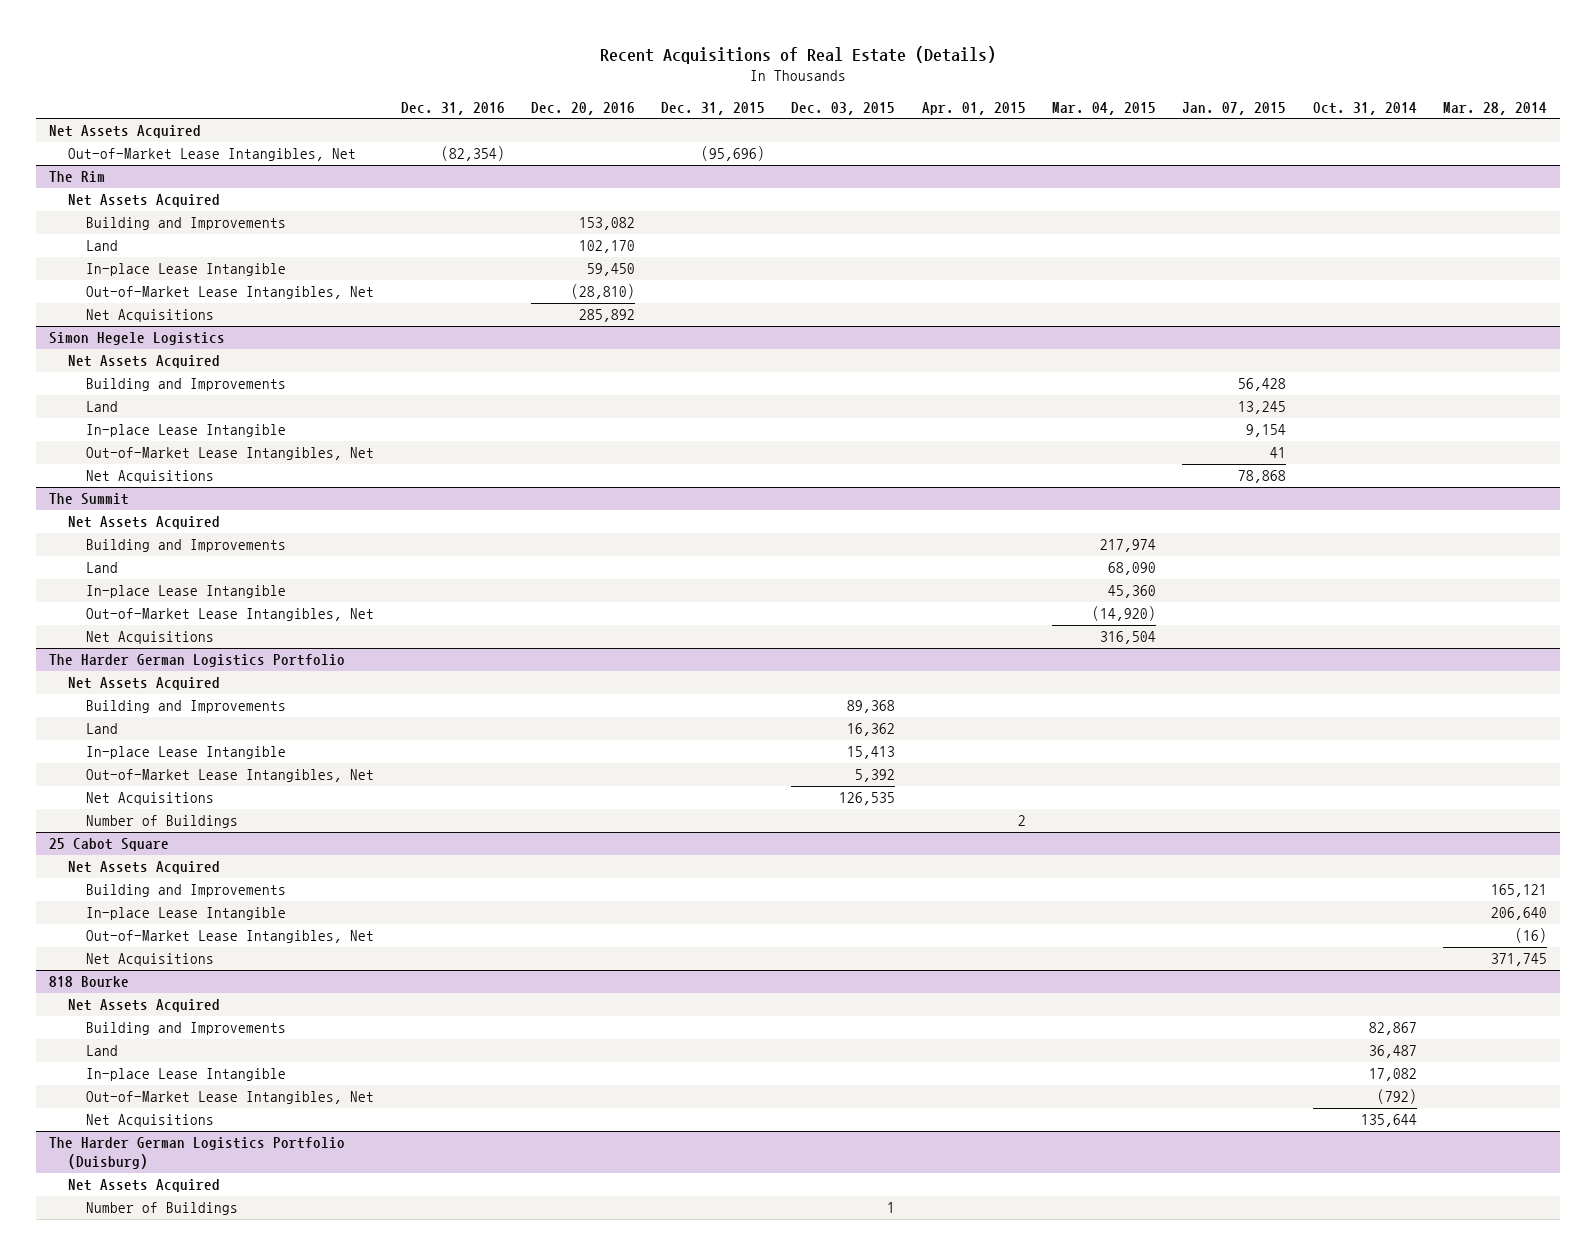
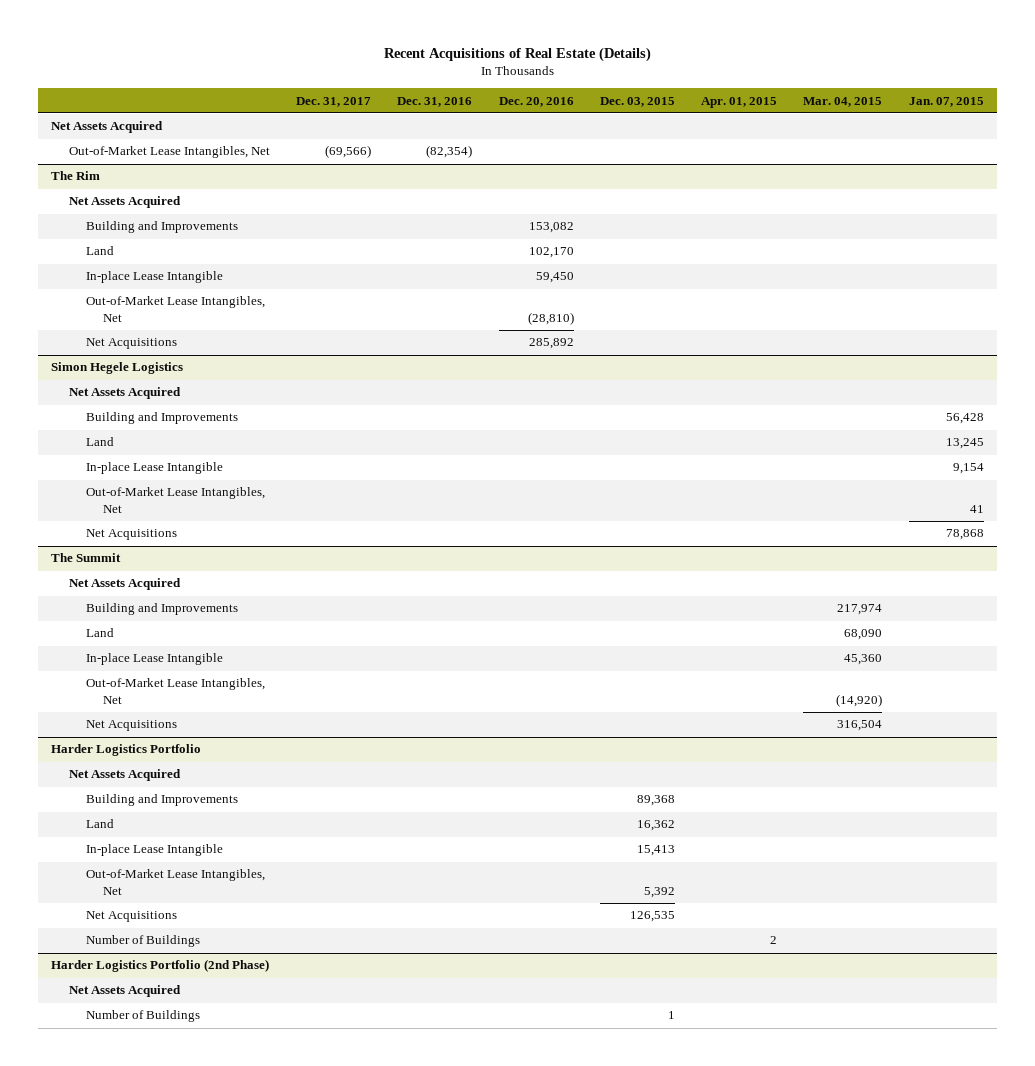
- | Dec. 31, 2016 | Dec. 20, 2016 | Dec. 31, 2015 | Dec. 03, 2015 | Apr. 01, 2015 | Mar. 04, 2015 | Jan. 07, 2015 | Oct. 31, 2014 | Mar. 28, 2014
+ | Dec. 31, 2017 | Dec. 31, 2016 | Dec. 20, 2016 | Dec. 03, 2015 | Apr. 01, 2015 | Mar. 04, 2015 | Jan. 07, 2015
- The Harder German Logistics Portfolio
+ Harder Logistics Portfolio
- 25 Cabot Square
- Net Assets Acquired
- Building and Improvements | | | | | | | | | 165,121
- In-place Lease Intangible | | | | | | | | | 206,640
- Out-of-Market Lease Intangibles, Net | | | | | | | | | (16)
- Net Acquisitions | | | | | | | | | 371,745
- 818 Bourke
- Net Assets Acquired
- Building and Improvements | | | | | | | | 82,867 |
- Land | | | | | | | | 36,487 |
- In-place Lease Intangible | | | | | | | | 17,082 |
- Out-of-Market Lease Intangibles, Net | | | | | | | | (792) |
- Net Acquisitions | | | | | | | | 135,644 |
- The Harder German Logistics Portfolio (Duisburg)
+ Harder Logistics Portfolio (2nd Phase)

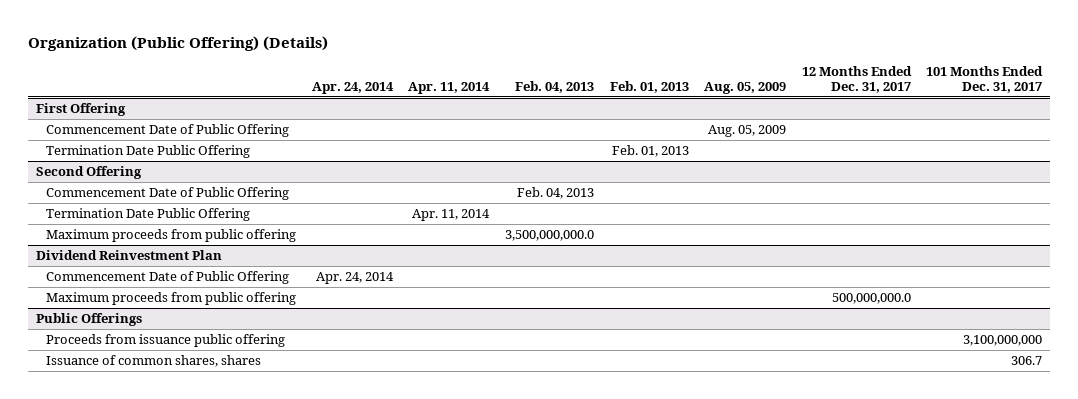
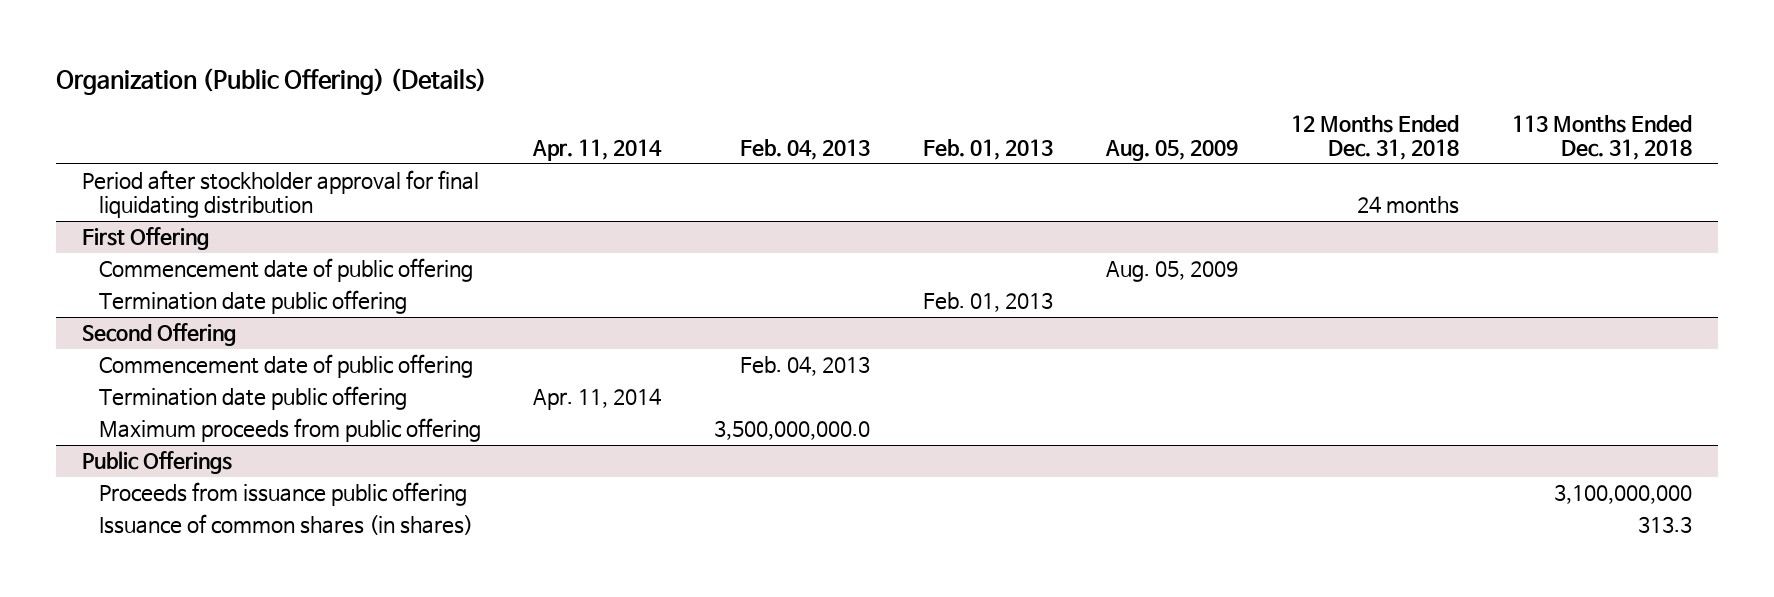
- | Apr. 24, 2014 | Apr. 11, 2014 | Feb. 04, 2013 | Feb. 01, 2013 | Aug. 05, 2009 | 12 Months Ended Dec. 31, 2017 | 101 Months Ended Dec. 31, 2017
+ | Apr. 11, 2014 | Feb. 04, 2013 | Feb. 01, 2013 | Aug. 05, 2009 | 12 Months Ended Dec. 31, 2018 | 113 Months Ended Dec. 31, 2018
+ Period after stockholder approval for final liquidating distribution | | | | | 24 months |
@ First Offering
- Commencement Date of Public Offering | | | | | Aug. 05, 2009 | |
- Termination Date Public Offering | | | | Feb. 01, 2013 | | |
+ Commencement date of public offering | | | | Aug. 05, 2009 | |
+ Termination date public offering | | | Feb. 01, 2013 | | |
@ Second Offering
- Commencement Date of Public Offering | | | Feb. 04, 2013 | | | |
- Termination Date Public Offering | | Apr. 11, 2014 | | | | |
+ Commencement date of public offering | | Feb. 04, 2013 | | | |
+ Termination date public offering | Apr. 11, 2014 | | | | |
- Dividend Reinvestment Plan
- Commencement Date of Public Offering | Apr. 24, 2014 | | | | | |
- Maximum proceeds from public offering | | | | | | 500,000,000.0 |
@ Public Offerings
- Issuance of common shares, shares | | | | | | | 306.7
+ Issuance of common shares (in shares) | | | | | | 313.3

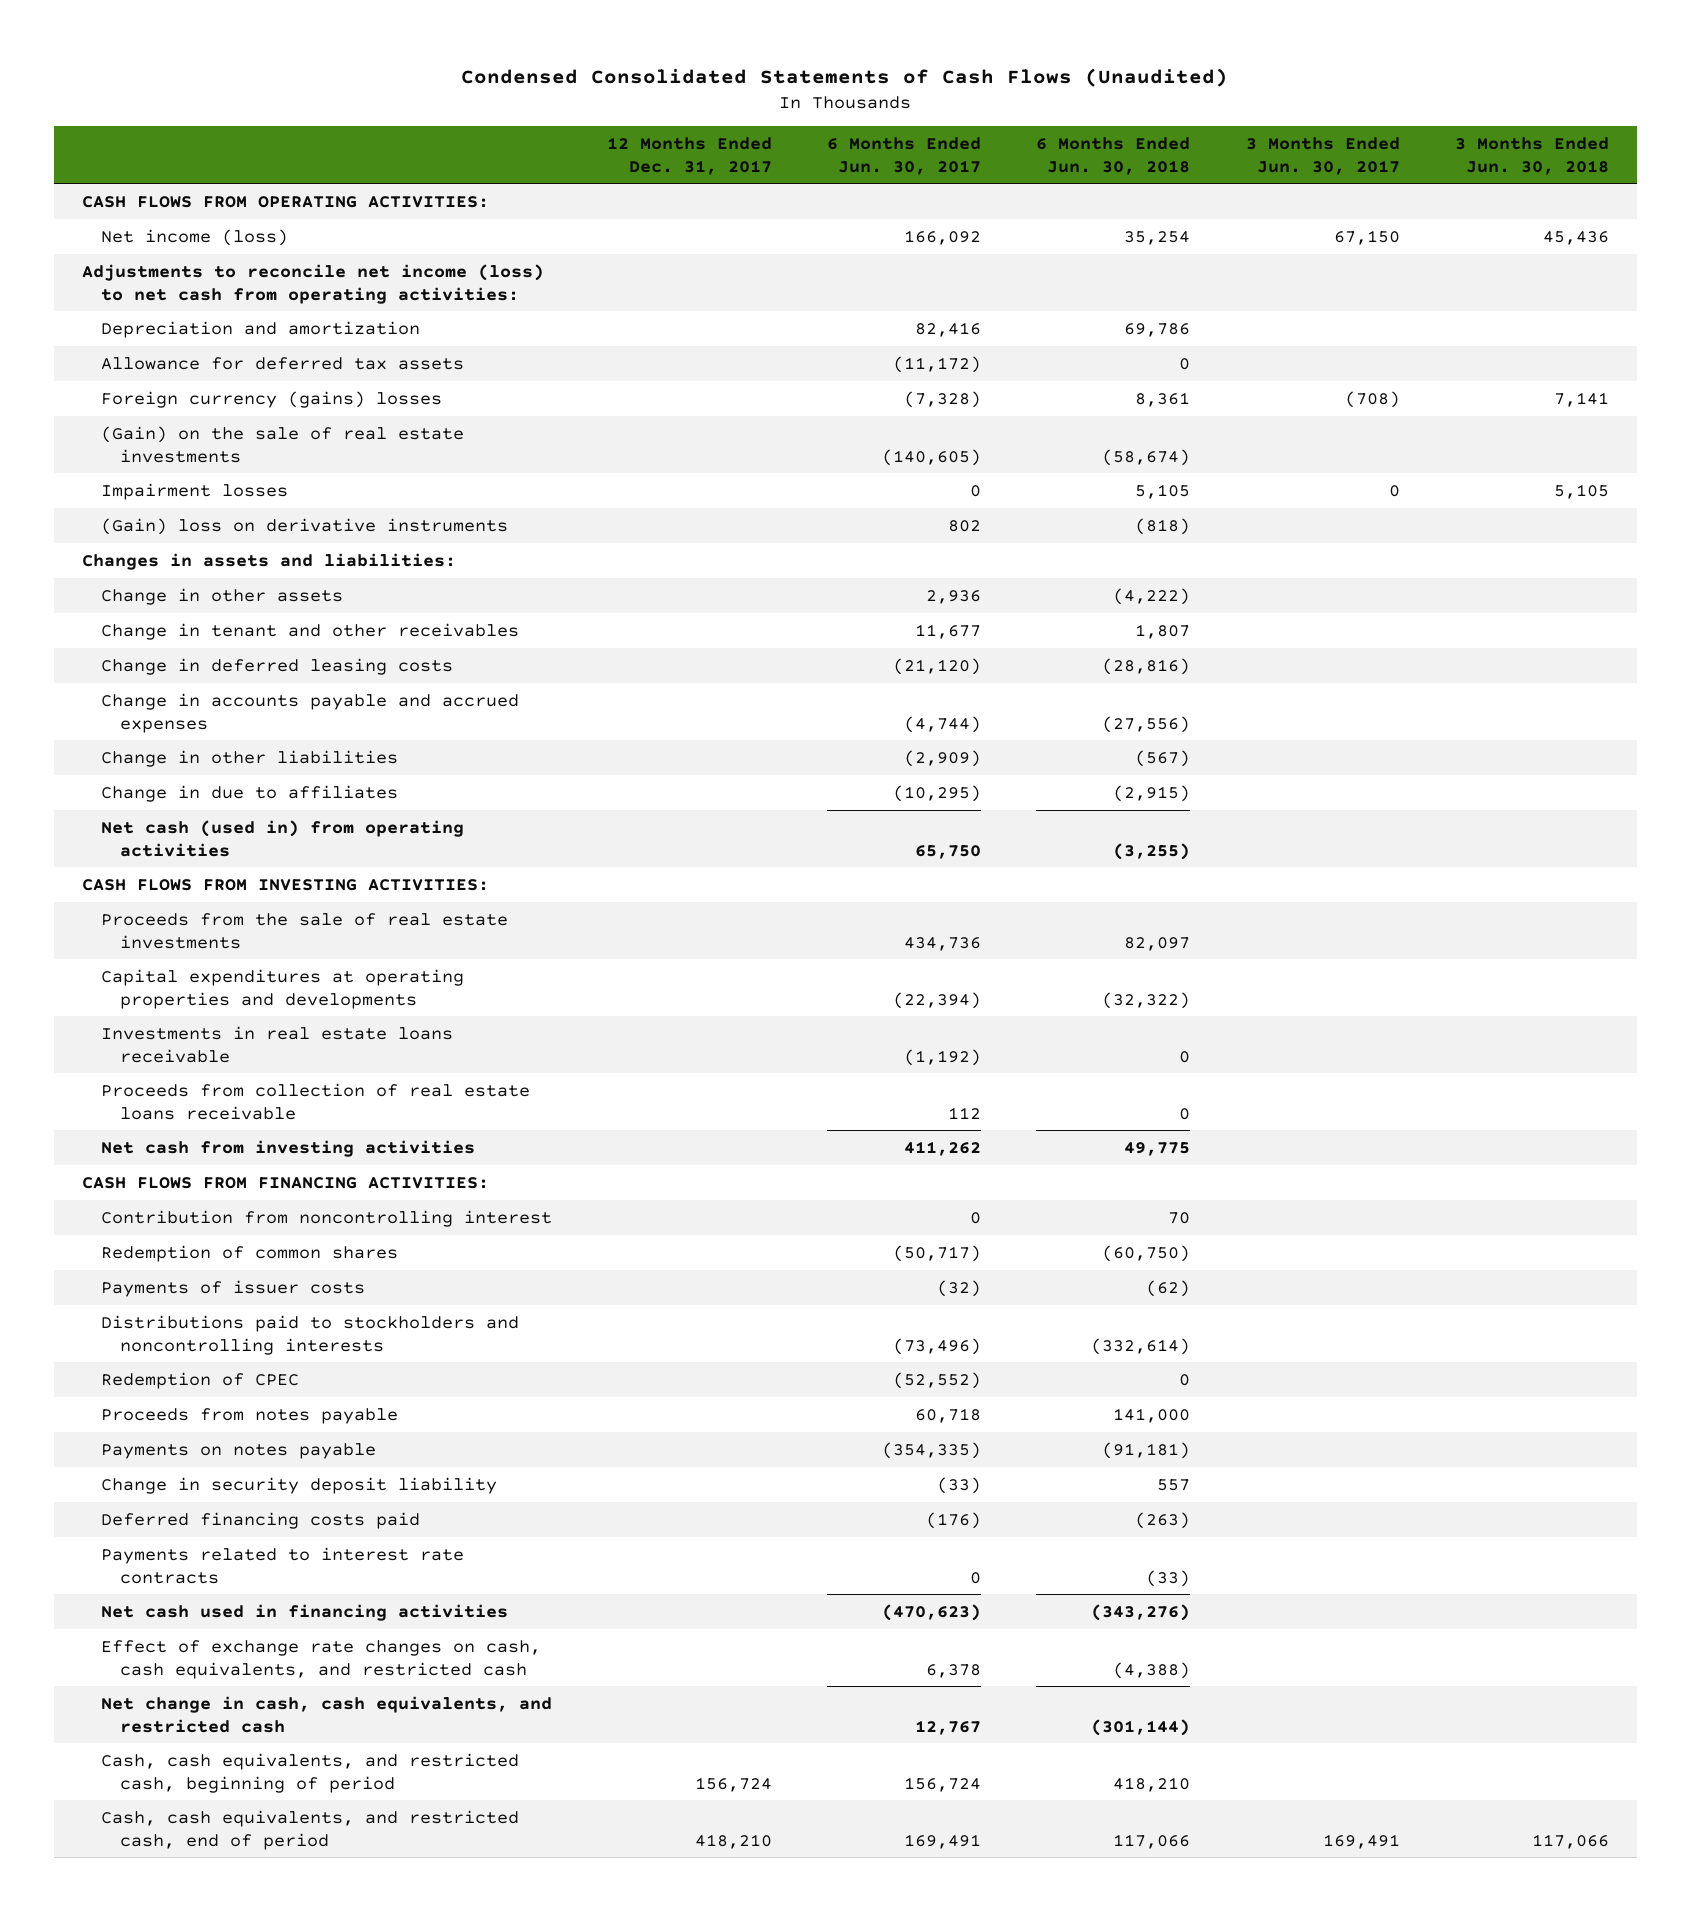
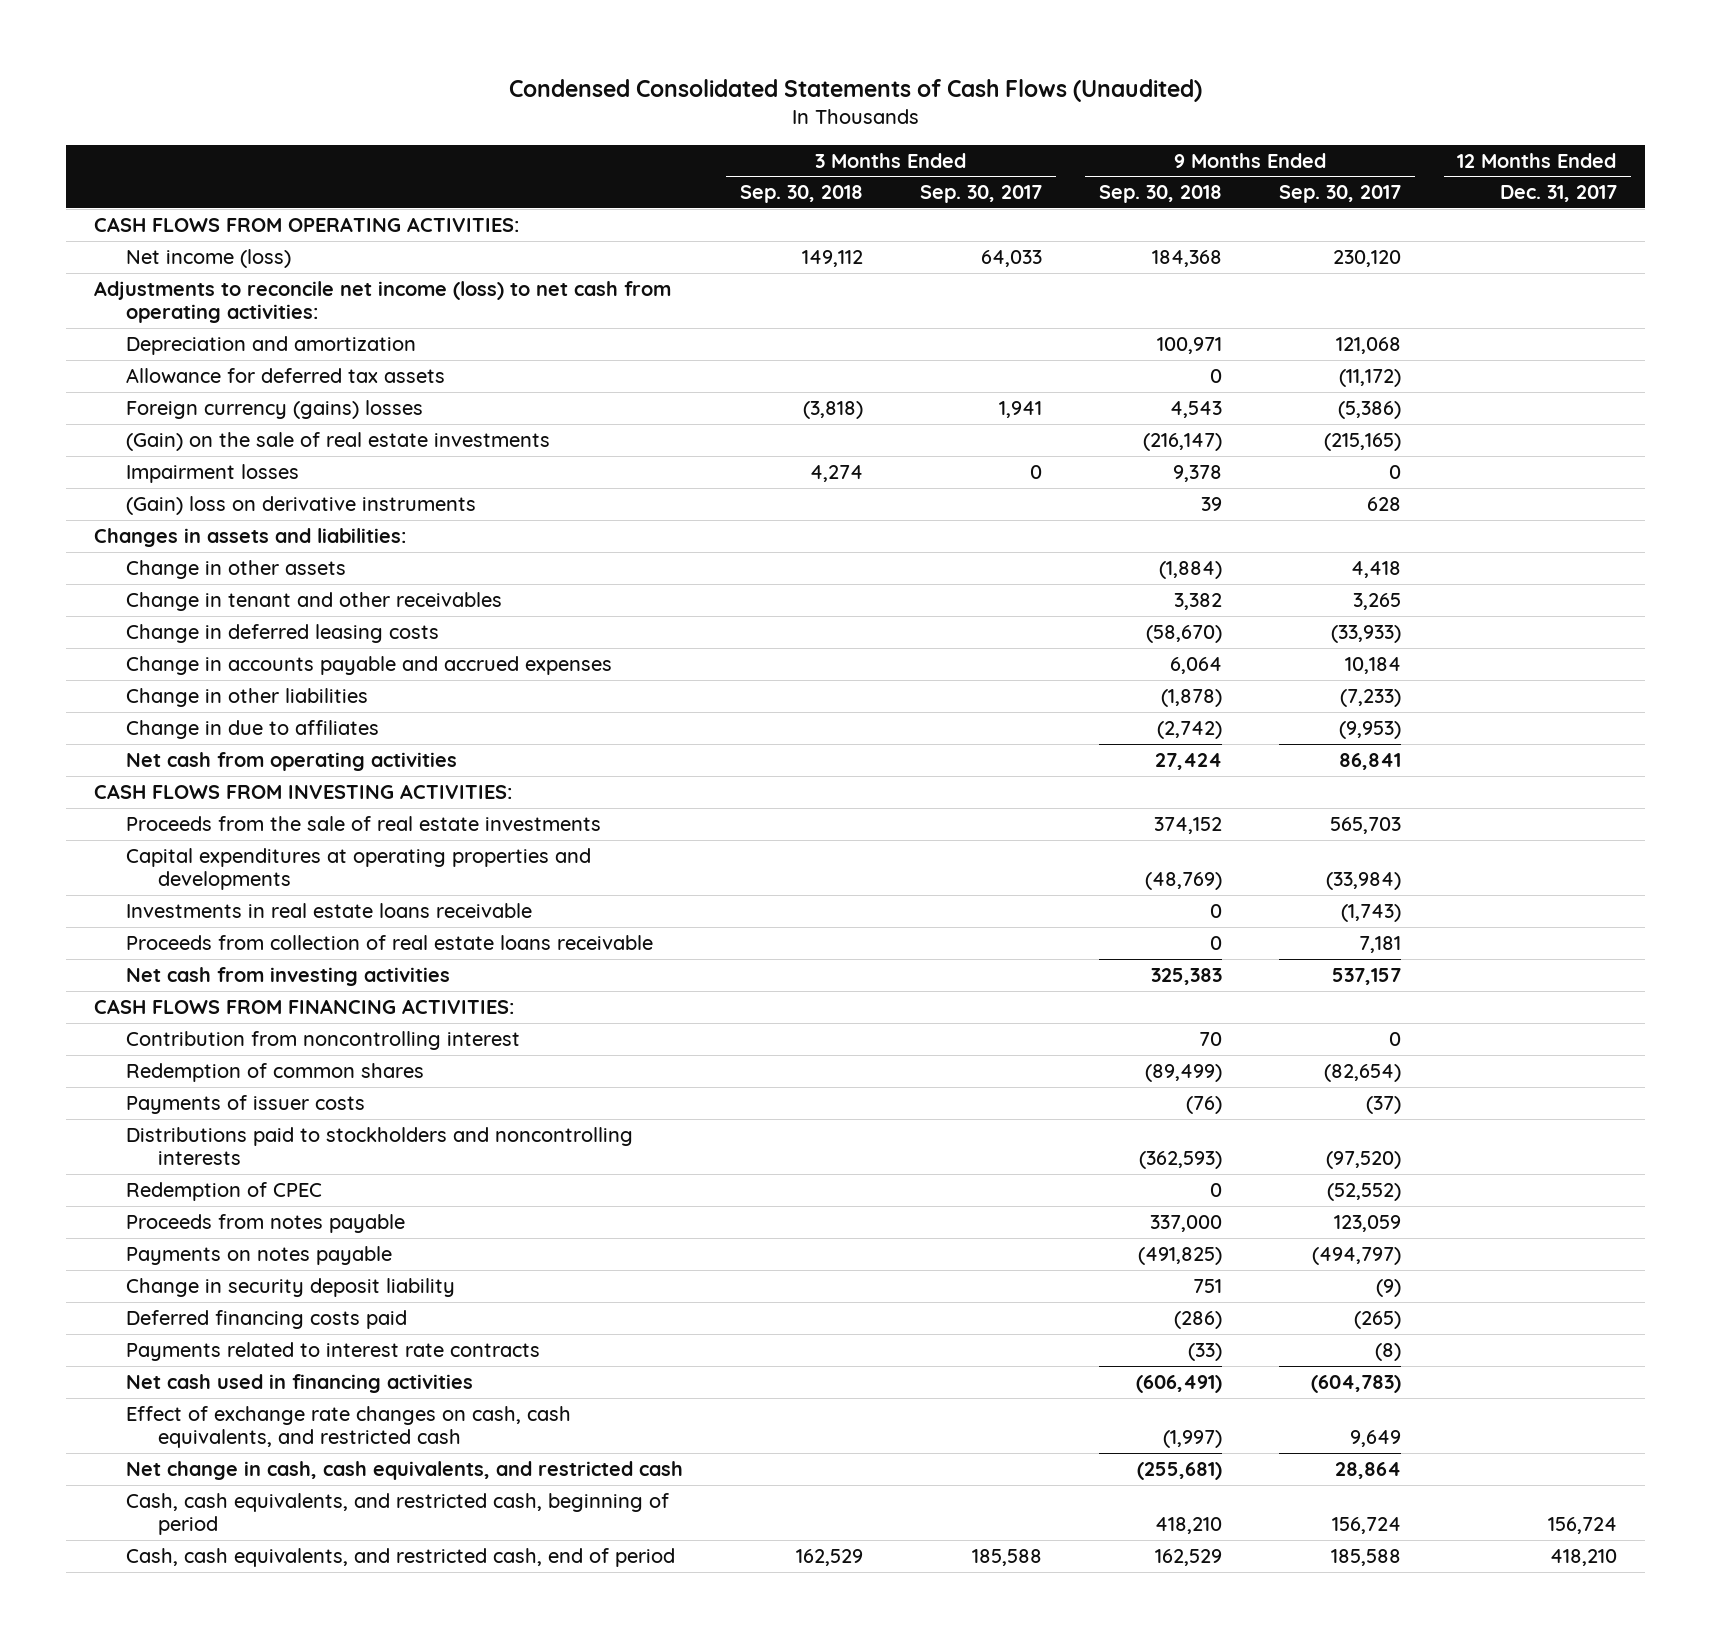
- | 12 Months Ended Dec. 31, 2017 | 6 Months Ended Jun. 30, 2017 | 6 Months Ended Jun. 30, 2018 | 3 Months Ended Jun. 30, 2017 | 3 Months Ended Jun. 30, 2018
+ | 3 Months Ended Sep. 30, 2018 | 3 Months Ended Sep. 30, 2017 | 9 Months Ended Sep. 30, 2018 | 9 Months Ended Sep. 30, 2017 | 12 Months Ended Dec. 31, 2017
- Net cash (used in) from operating activities | | 65,750 | (3,255) | |
+ Net cash from operating activities | | | 27,424 | 86,841 |

